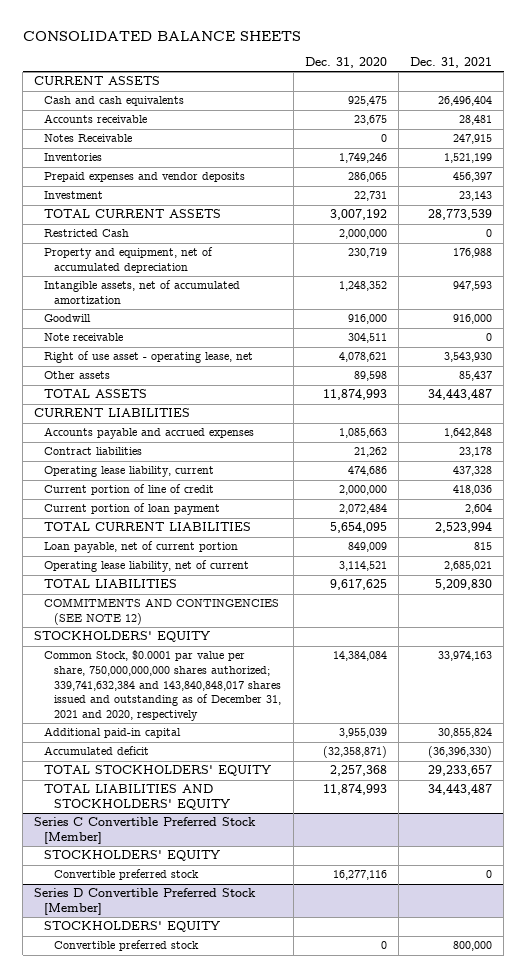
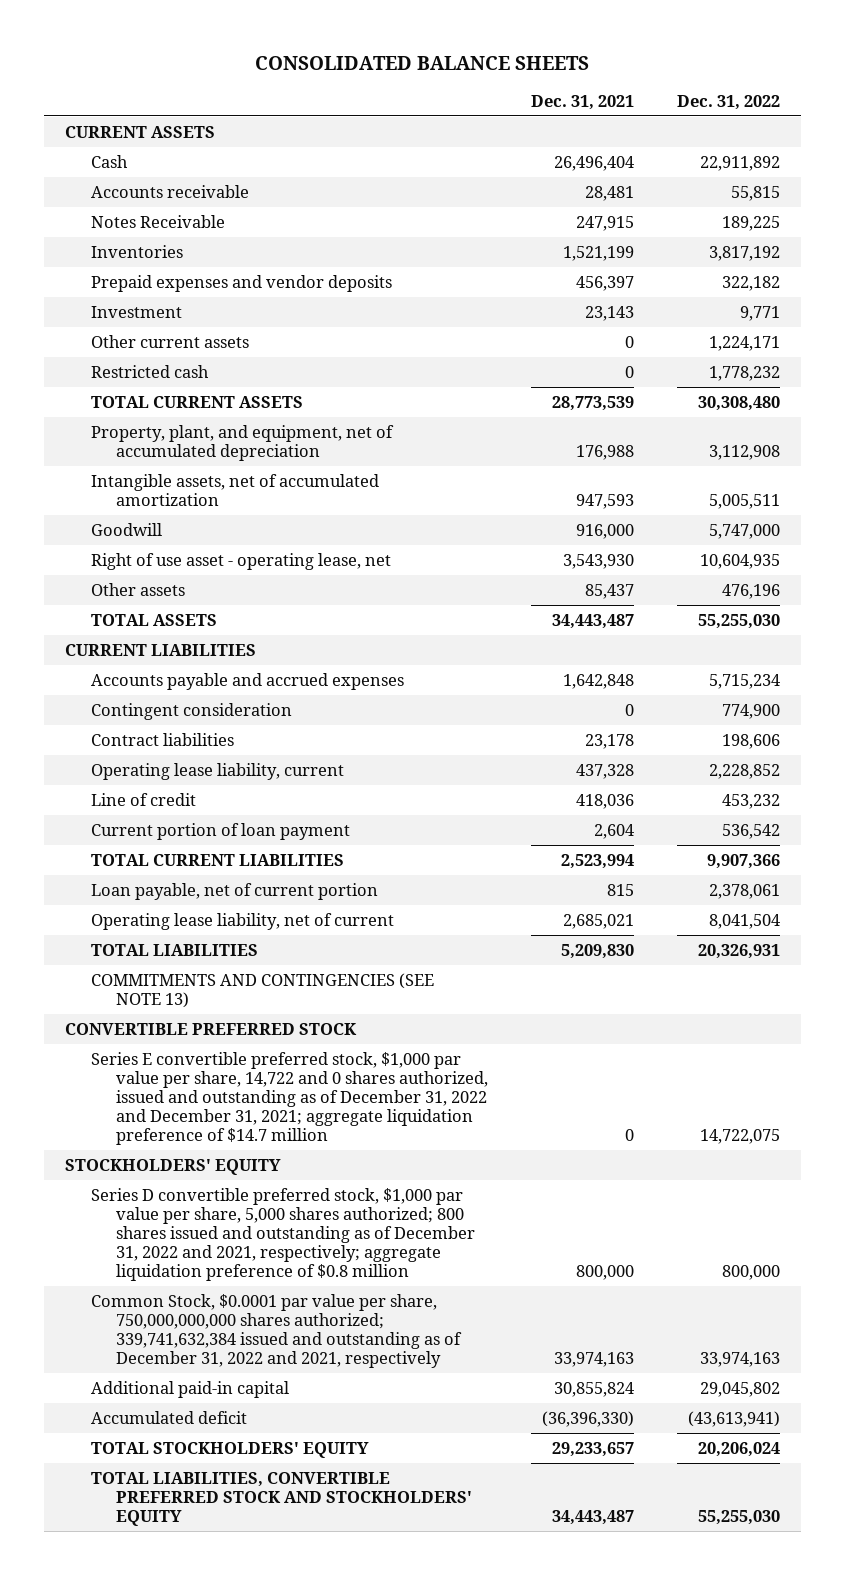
- | Dec. 31, 2020 | Dec. 31, 2021
+ | Dec. 31, 2021 | Dec. 31, 2022
- Cash and cash equivalents | 925,475 | 26,496,404
+ Cash | 26,496,404 | 22,911,892
+ Other current assets | 0 | 1,224,171
+ Restricted cash | 0 | 1,778,232
- Restricted Cash | 2,000,000 | 0
- Property and equipment, net of accumulated depreciation | 230,719 | 176,988
+ Property, plant, and equipment, net of accumulated depreciation | 176,988 | 3,112,908
- Note receivable | 304,511 | 0
+ Contingent consideration | 0 | 774,900
- Current portion of line of credit | 2,000,000 | 418,036
+ Line of credit | 418,036 | 453,232
- COMMITMENTS AND CONTINGENCIES (SEE NOTE 12)
+ COMMITMENTS AND CONTINGENCIES (SEE NOTE 13)
+ CONVERTIBLE PREFERRED STOCK
+ Series E convertible preferred stock, $1,000 par value per share, 14,722 and 0 shares authorized, issued and outstanding as of December 31, 2022 and December 31, 2021; aggregate liquidation preference of $14.7 million | 0 | 14,722,075
- Common Stock, $0.0001 par value per share, 750,000,000,000 shares authorized; 339,741,632,384 and 143,840,848,017 shares issued and outstanding as of December 31, 2021 and 2020, respectively | 14,384,084 | 33,974,163
+ Series D convertible preferred stock, $1,000 par value per share, 5,000 shares authorized; 800 shares issued and outstanding as of December 31, 2022 and 2021, respectively; aggregate liquidation preference of $0.8 million | 800,000 | 800,000
+ Common Stock, $0.0001 par value per share, 750,000,000,000 shares authorized; 339,741,632,384 issued and outstanding as of December 31, 2022 and 2021, respectively | 33,974,163 | 33,974,163
- TOTAL LIABILITIES AND STOCKHOLDERS' EQUITY | 11,874,993 | 34,443,487
- Series C Convertible Preferred Stock [Member]
- STOCKHOLDERS' EQUITY
- Convertible preferred stock | 16,277,116 | 0
- Series D Convertible Preferred Stock [Member]
- STOCKHOLDERS' EQUITY
- Convertible preferred stock | 0 | 800,000
+ TOTAL LIABILITIES, CONVERTIBLE PREFERRED STOCK AND STOCKHOLDERS' EQUITY | 34,443,487 | 55,255,030

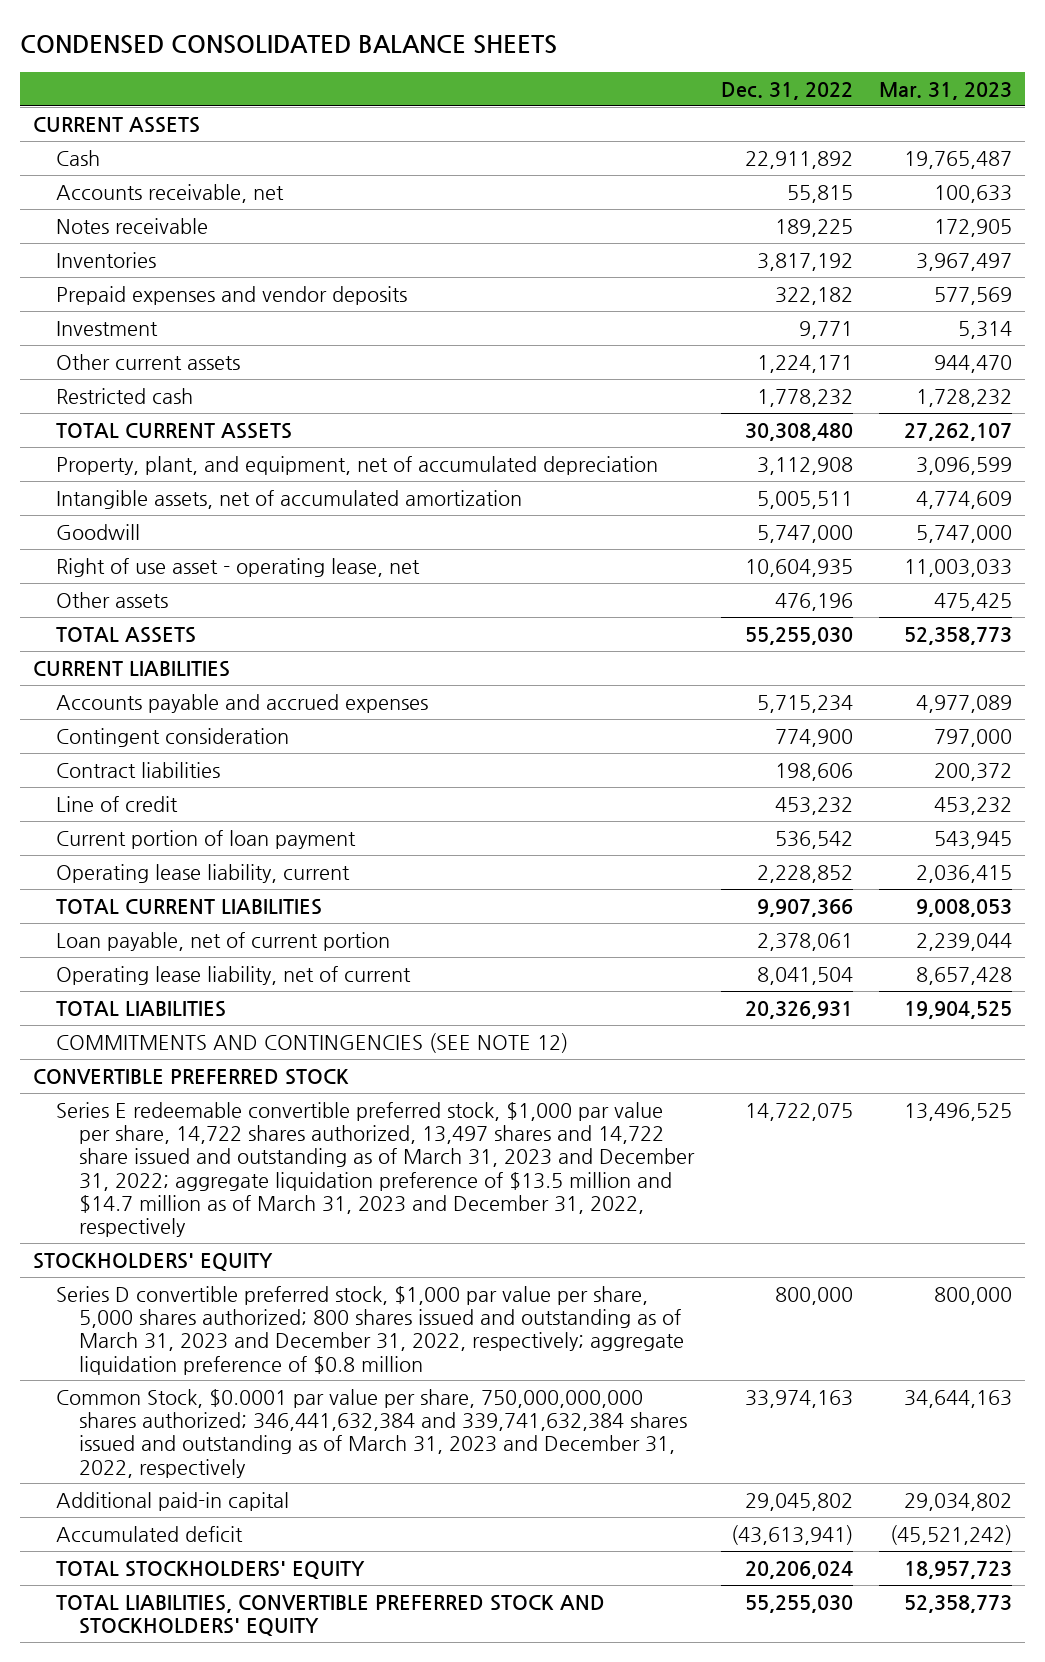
- CONSOLIDATED BALANCE SHEETS
+ CONDENSED CONSOLIDATED BALANCE SHEETS
- | Dec. 31, 2021 | Dec. 31, 2022
+ | Dec. 31, 2022 | Mar. 31, 2023
- Accounts receivable | 28,481 | 55,815
- Notes Receivable | 247,915 | 189,225
+ Accounts receivable, net | 55,815 | 100,633
+ Notes receivable | 189,225 | 172,905
moved down: Operating lease liability, current | 2,228,852 | 2,036,415
- COMMITMENTS AND CONTINGENCIES (SEE NOTE 13)
+ COMMITMENTS AND CONTINGENCIES (SEE NOTE 12)
- Series E convertible preferred stock, $1,000 par value per share, 14,722 and 0 shares authorized, issued and outstanding as of December 31, 2022 and December 31, 2021; aggregate liquidation preference of $14.7 million | 0 | 14,722,075
+ Series E redeemable convertible preferred stock, $1,000 par value per share, 14,722 shares authorized, 13,497 shares and 14,722 share issued and outstanding as of March 31, 2023 and December 31, 2022; aggregate liquidation preference of $13.5 million and $14.7 million as of March 31, 2023 and December 31, 2022, respectively | 14,722,075 | 13,496,525
- Series D convertible preferred stock, $1,000 par value per share, 5,000 shares authorized; 800 shares issued and outstanding as of December 31, 2022 and 2021, respectively; aggregate liquidation preference of $0.8 million | 800,000 | 800,000
- Common Stock, $0.0001 par value per share, 750,000,000,000 shares authorized; 339,741,632,384 issued and outstanding as of December 31, 2022 and 2021, respectively | 33,974,163 | 33,974,163
+ Series D convertible preferred stock, $1,000 par value per share, 5,000 shares authorized; 800 shares issued and outstanding as of March 31, 2023 and December 31, 2022, respectively; aggregate liquidation preference of $0.8 million | 800,000 | 800,000
+ Common Stock, $0.0001 par value per share, 750,000,000,000 shares authorized; 346,441,632,384 and 339,741,632,384 shares issued and outstanding as of March 31, 2023 and December 31, 2022, respectively | 33,974,163 | 34,644,163

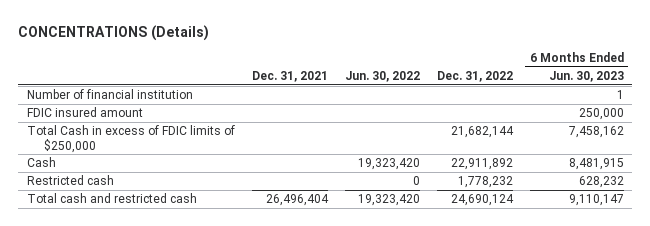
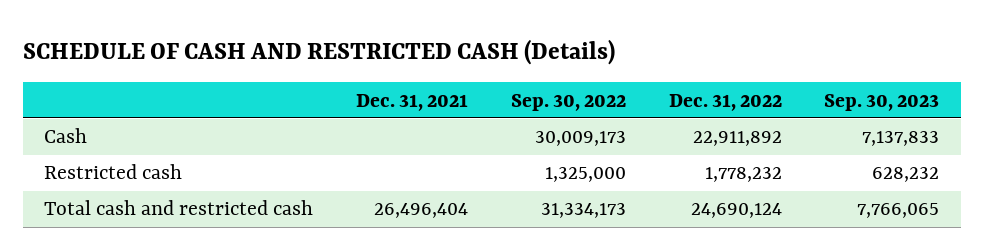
- CONCENTRATIONS (Details)
+ SCHEDULE OF CASH AND RESTRICTED CASH (Details)
- | Dec. 31, 2021 | Jun. 30, 2022 | Dec. 31, 2022 | 6 Months Ended Jun. 30, 2023
+ | Dec. 31, 2021 | Sep. 30, 2022 | Dec. 31, 2022 | Sep. 30, 2023
- Number of financial institution | | | | 1
- FDIC insured amount | | | | 250,000
- Total Cash in excess of FDIC limits of $250,000 | | | 21,682,144 | 7,458,162

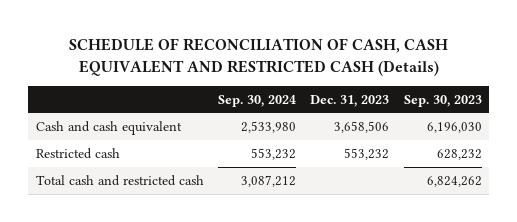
- SCHEDULE OF CASH AND RESTRICTED CASH (Details)
+ SCHEDULE OF RECONCILIATION OF CASH, CASH EQUIVALENT AND RESTRICTED CASH (Details)
- | Dec. 31, 2021 | Sep. 30, 2022 | Dec. 31, 2022 | Sep. 30, 2023
+ | Sep. 30, 2024 | Dec. 31, 2023 | Sep. 30, 2023
- Cash | | 30,009,173 | 22,911,892 | 7,137,833
+ Cash and cash equivalent | 2,533,980 | 3,658,506 | 6,196,030
- Total cash and restricted cash | 26,496,404 | 31,334,173 | 24,690,124 | 7,766,065
+ Total cash and restricted cash | 3,087,212 | | 6,824,262

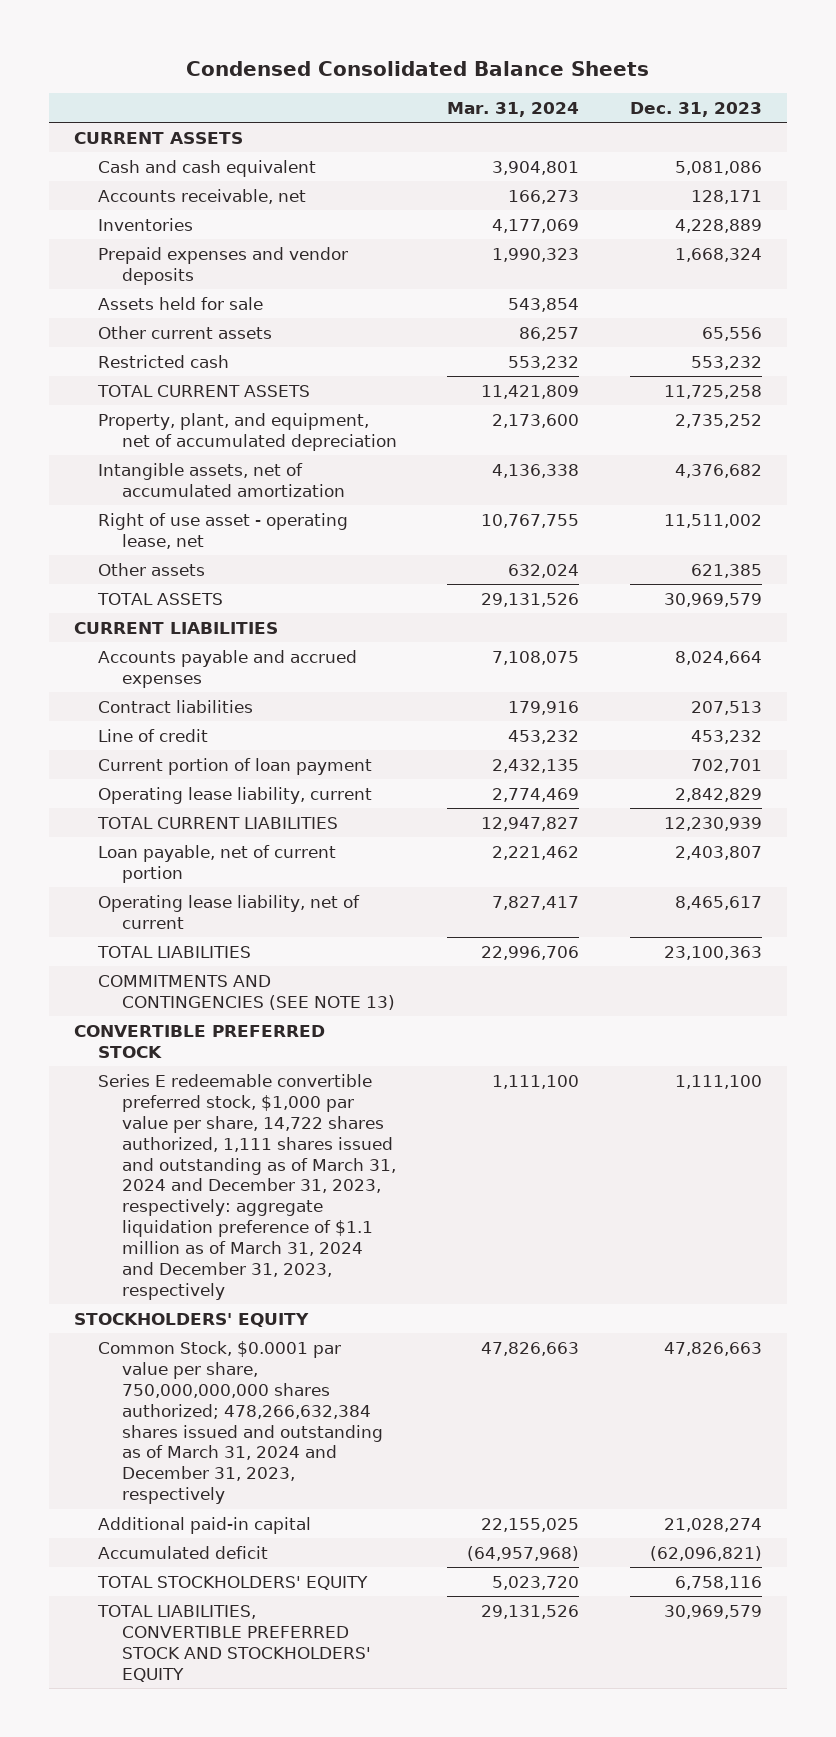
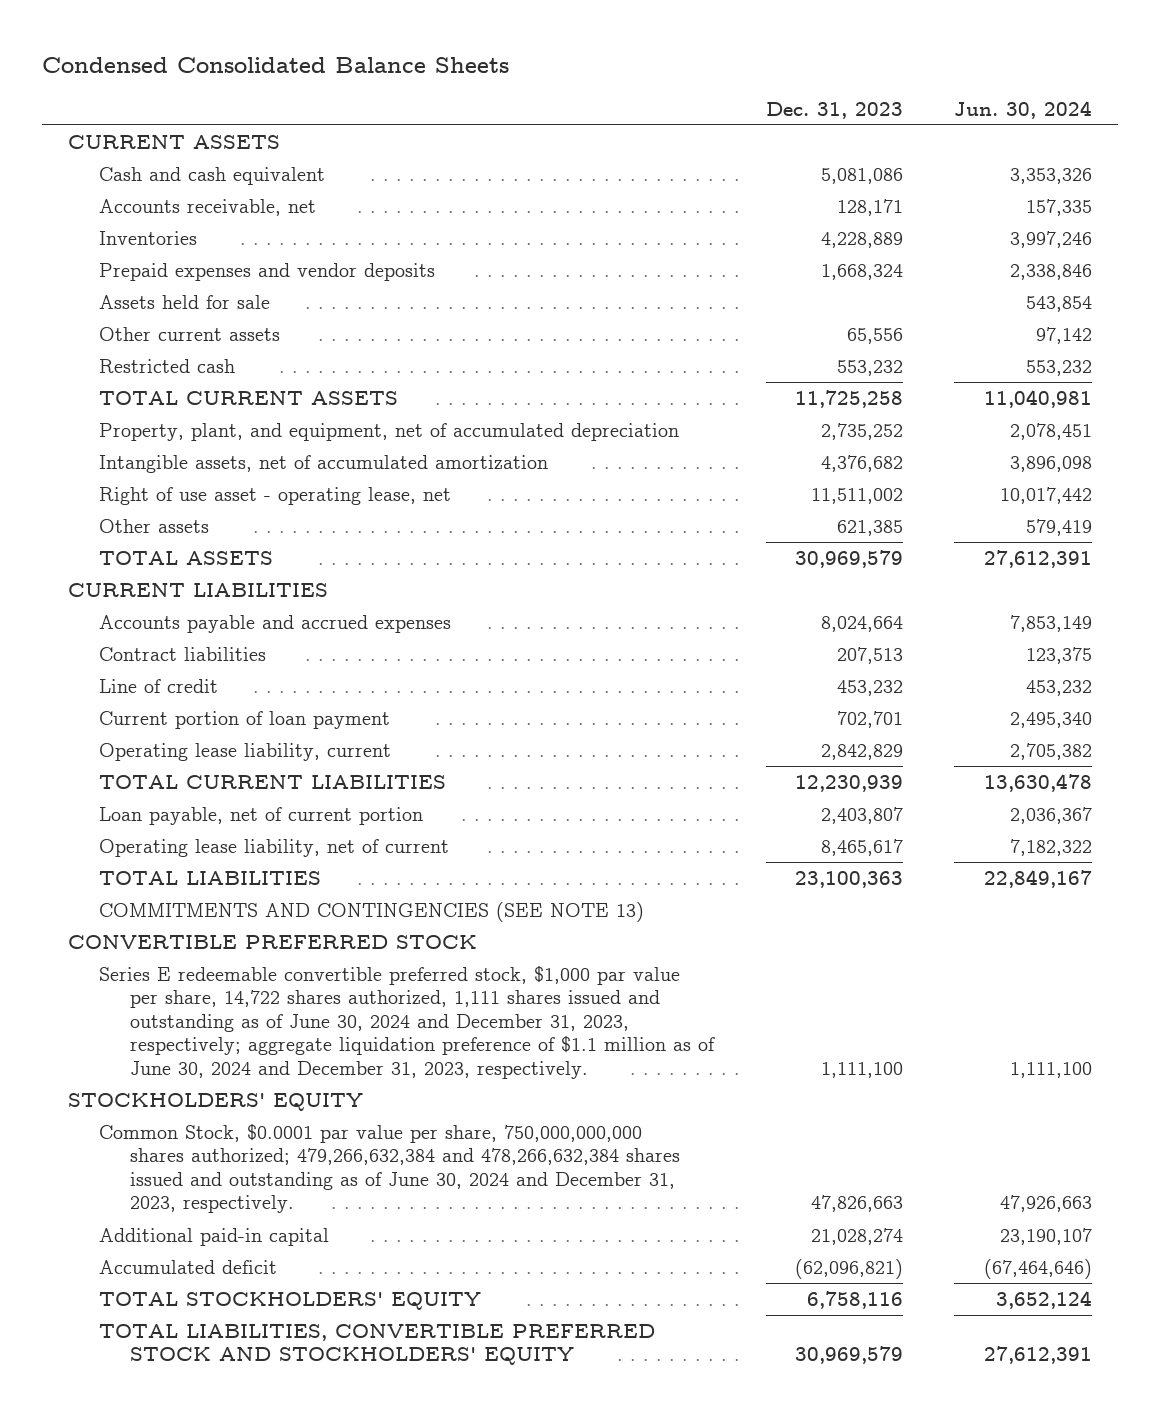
- | Mar. 31, 2024 | Dec. 31, 2023
+ | Dec. 31, 2023 | Jun. 30, 2024
- Series E redeemable convertible preferred stock, $1,000 par value per share, 14,722 shares authorized, 1,111 shares issued and outstanding as of March 31, 2024 and December 31, 2023, respectively: aggregate liquidation preference of $1.1 million as of March 31, 2024 and December 31, 2023, respectively | 1,111,100 | 1,111,100
+ Series E redeemable convertible preferred stock, $1,000 par value per share, 14,722 shares authorized, 1,111 shares issued and outstanding as of June 30, 2024 and December 31, 2023, respectively; aggregate liquidation preference of $1.1 million as of June 30, 2024 and December 31, 2023, respectively. | 1,111,100 | 1,111,100
- Common Stock, $0.0001 par value per share, 750,000,000,000 shares authorized; 478,266,632,384 shares issued and outstanding as of March 31, 2024 and December 31, 2023, respectively | 47,826,663 | 47,826,663
+ Common Stock, $0.0001 par value per share, 750,000,000,000 shares authorized; 479,266,632,384 and 478,266,632,384 shares issued and outstanding as of June 30, 2024 and December 31, 2023, respectively. | 47,826,663 | 47,926,663

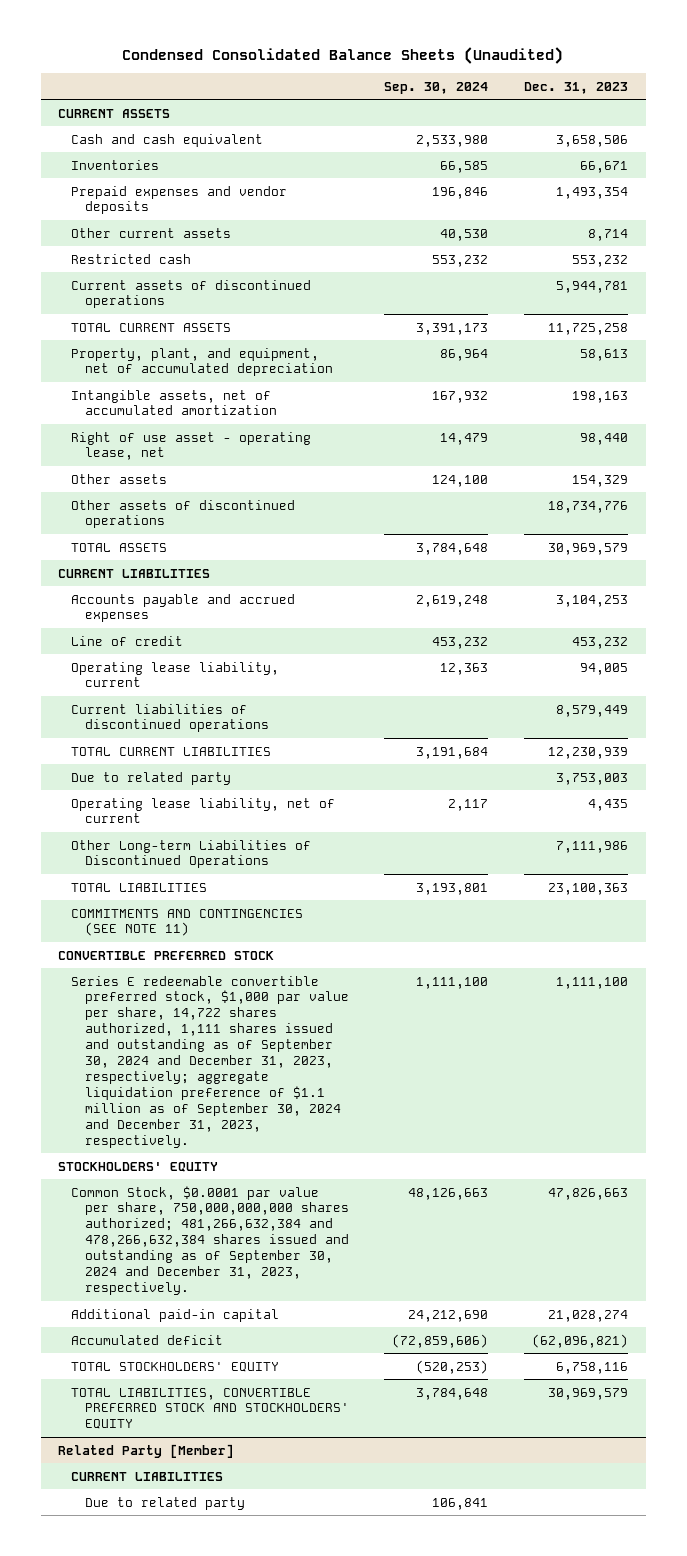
- Condensed Consolidated Balance Sheets
+ Condensed Consolidated Balance Sheets (Unaudited)
- | Dec. 31, 2023 | Jun. 30, 2024
+ | Sep. 30, 2024 | Dec. 31, 2023
- Cash and cash equivalent | 5,081,086 | 3,353,326
- Accounts receivable, net | 128,171 | 157,335
- Inventories | 4,228,889 | 3,997,246
- Prepaid expenses and vendor deposits | 1,668,324 | 2,338,846
- Assets held for sale | | 543,854
- Other current assets | 65,556 | 97,142
+ Cash and cash equivalent | 2,533,980 | 3,658,506
+ Inventories | 66,585 | 66,671
+ Prepaid expenses and vendor deposits | 196,846 | 1,493,354
+ Other current assets | 40,530 | 8,714
+ Current assets of discontinued operations | | 5,944,781
- Property, plant, and equipment, net of accumulated depreciation | 2,735,252 | 2,078,451
- Intangible assets, net of accumulated amortization | 4,376,682 | 3,896,098
- Right of use asset - operating lease, net | 11,511,002 | 10,017,442
- Other assets | 621,385 | 579,419
+ Property, plant, and equipment, net of accumulated depreciation | 86,964 | 58,613
+ Intangible assets, net of accumulated amortization | 167,932 | 198,163
+ Right of use asset - operating lease, net | 14,479 | 98,440
+ Other assets | 124,100 | 154,329
+ Other assets of discontinued operations | | 18,734,776
- Accounts payable and accrued expenses | 8,024,664 | 7,853,149
- Contract liabilities | 207,513 | 123,375
+ Accounts payable and accrued expenses | 2,619,248 | 3,104,253
- Current portion of loan payment | 702,701 | 2,495,340
- Operating lease liability, current | 2,842,829 | 2,705,382
+ Operating lease liability, current | 12,363 | 94,005
+ Current liabilities of discontinued operations | | 8,579,449
- Loan payable, net of current portion | 2,403,807 | 2,036,367
- Operating lease liability, net of current | 8,465,617 | 7,182,322
+ Due to related party | | 3,753,003
+ Operating lease liability, net of current | 2,117 | 4,435
+ Other Long-term Liabilities of Discontinued Operations | | 7,111,986
- COMMITMENTS AND CONTINGENCIES (SEE NOTE 13)
+ COMMITMENTS AND CONTINGENCIES (SEE NOTE 11)
- Series E redeemable convertible preferred stock, $1,000 par value per share, 14,722 shares authorized, 1,111 shares issued and outstanding as of June 30, 2024 and December 31, 2023, respectively; aggregate liquidation preference of $1.1 million as of June 30, 2024 and December 31, 2023, respectively. | 1,111,100 | 1,111,100
+ Series E redeemable convertible preferred stock, $1,000 par value per share, 14,722 shares authorized, 1,111 shares issued and outstanding as of September 30, 2024 and December 31, 2023, respectively; aggregate liquidation preference of $1.1 million as of September 30, 2024 and December 31, 2023, respectively. | 1,111,100 | 1,111,100
- Common Stock, $0.0001 par value per share, 750,000,000,000 shares authorized; 479,266,632,384 and 478,266,632,384 shares issued and outstanding as of June 30, 2024 and December 31, 2023, respectively. | 47,826,663 | 47,926,663
+ Common Stock, $0.0001 par value per share, 750,000,000,000 shares authorized; 481,266,632,384 and 478,266,632,384 shares issued and outstanding as of September 30, 2024 and December 31, 2023, respectively. | 48,126,663 | 47,826,663
+ Related Party [Member]
+ CURRENT LIABILITIES
+ Due to related party | 106,841 |

